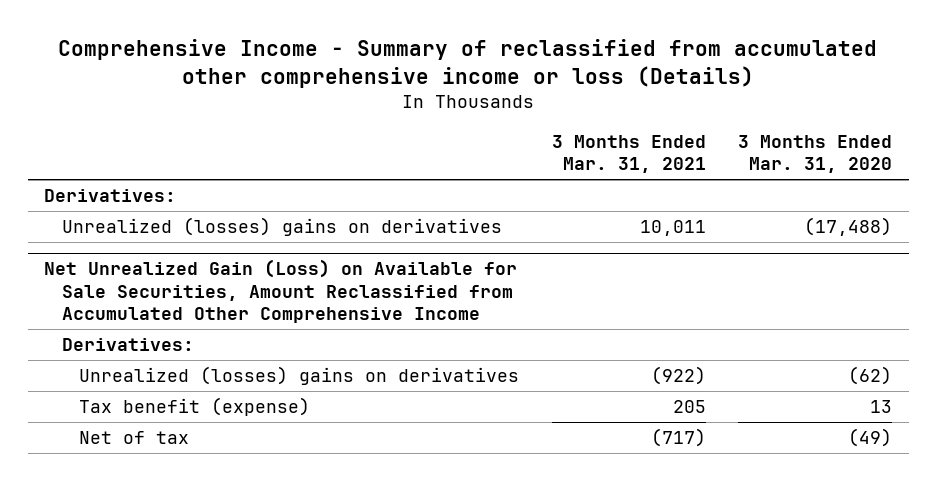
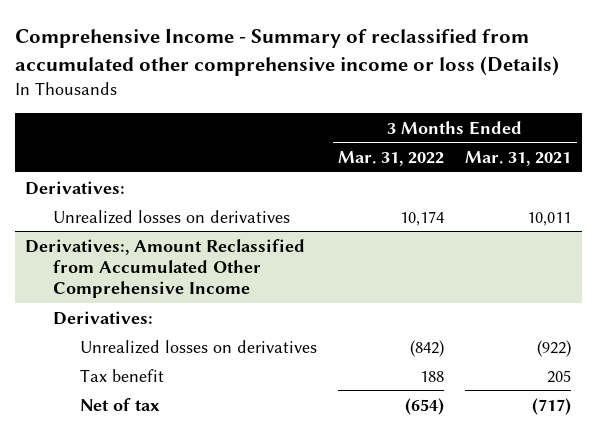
- | 3 Months Ended Mar. 31, 2021 | 3 Months Ended Mar. 31, 2020
+ | 3 Months Ended Mar. 31, 2022 | 3 Months Ended Mar. 31, 2021
- Unrealized (losses) gains on derivatives | 10,011 | (17,488)
- Net Unrealized Gain (Loss) on Available for Sale Securities, Amount Reclassified from Accumulated Other Comprehensive Income
+ Unrealized losses on derivatives | 10,174 | 10,011
+ Derivatives:, Amount Reclassified from Accumulated Other Comprehensive Income
- Unrealized (losses) gains on derivatives | (922) | (62)
- Tax benefit (expense) | 205 | 13
+ Unrealized losses on derivatives | (842) | (922)
+ Tax benefit | 188 | 205

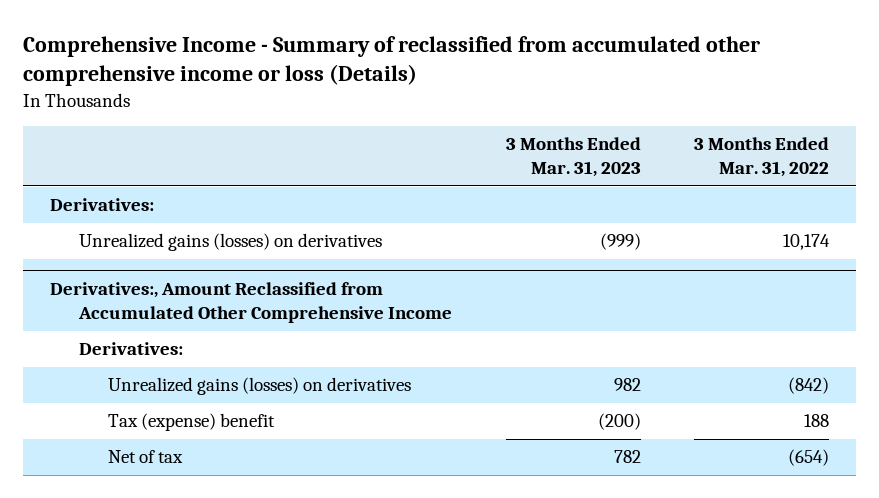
- | 3 Months Ended Mar. 31, 2022 | 3 Months Ended Mar. 31, 2021
+ | 3 Months Ended Mar. 31, 2023 | 3 Months Ended Mar. 31, 2022
- Unrealized losses on derivatives | 10,174 | 10,011
+ Unrealized gains (losses) on derivatives | (999) | 10,174
@ Derivatives:, Amount Reclassified from Accumulated Other Comprehensive Income
- Unrealized losses on derivatives | (842) | (922)
- Tax benefit | 188 | 205
+ Unrealized gains (losses) on derivatives | 982 | (842)
+ Tax (expense) benefit | (200) | 188

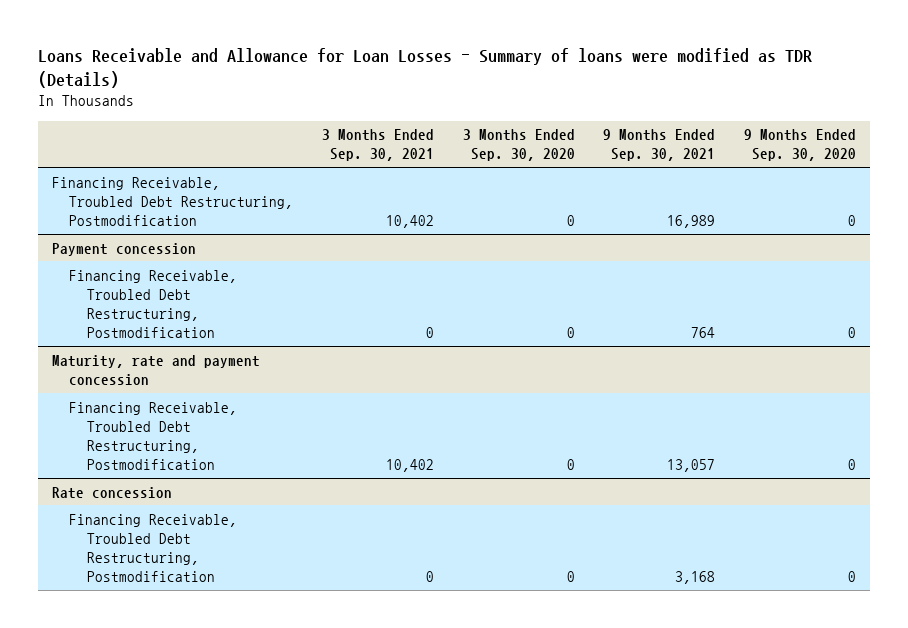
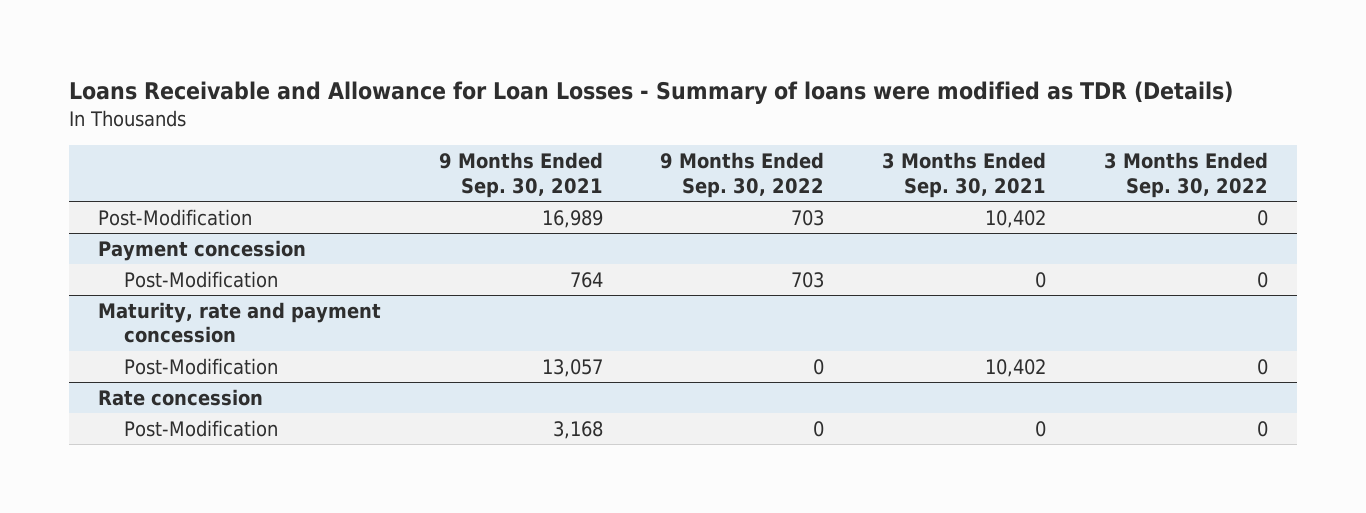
- | 3 Months Ended Sep. 30, 2021 | 3 Months Ended Sep. 30, 2020 | 9 Months Ended Sep. 30, 2021 | 9 Months Ended Sep. 30, 2020
+ | 9 Months Ended Sep. 30, 2021 | 9 Months Ended Sep. 30, 2022 | 3 Months Ended Sep. 30, 2021 | 3 Months Ended Sep. 30, 2022
- Financing Receivable, Troubled Debt Restructuring, Postmodification | 10,402 | 0 | 16,989 | 0
+ Post-Modification | 16,989 | 703 | 10,402 | 0
@ Payment concession
- Financing Receivable, Troubled Debt Restructuring, Postmodification | 0 | 0 | 764 | 0
+ Post-Modification | 764 | 703 | 0 | 0
@ Maturity, rate and payment concession
- Financing Receivable, Troubled Debt Restructuring, Postmodification | 10,402 | 0 | 13,057 | 0
+ Post-Modification | 13,057 | 0 | 10,402 | 0
@ Rate concession
- Financing Receivable, Troubled Debt Restructuring, Postmodification | 0 | 0 | 3,168 | 0
+ Post-Modification | 3,168 | 0 | 0 | 0

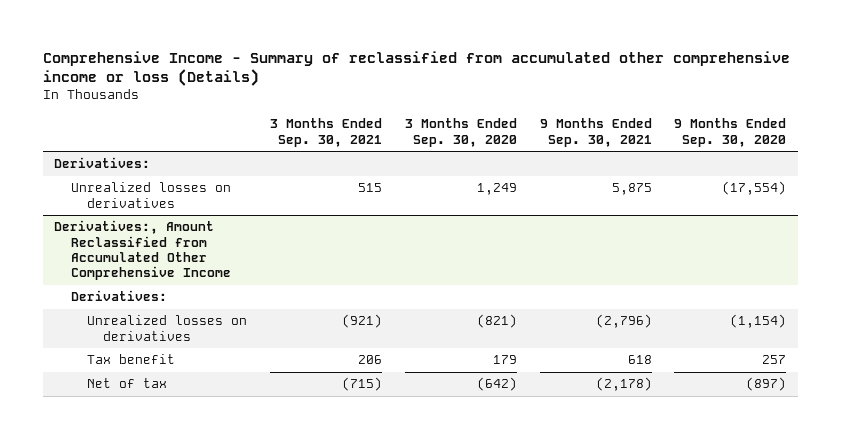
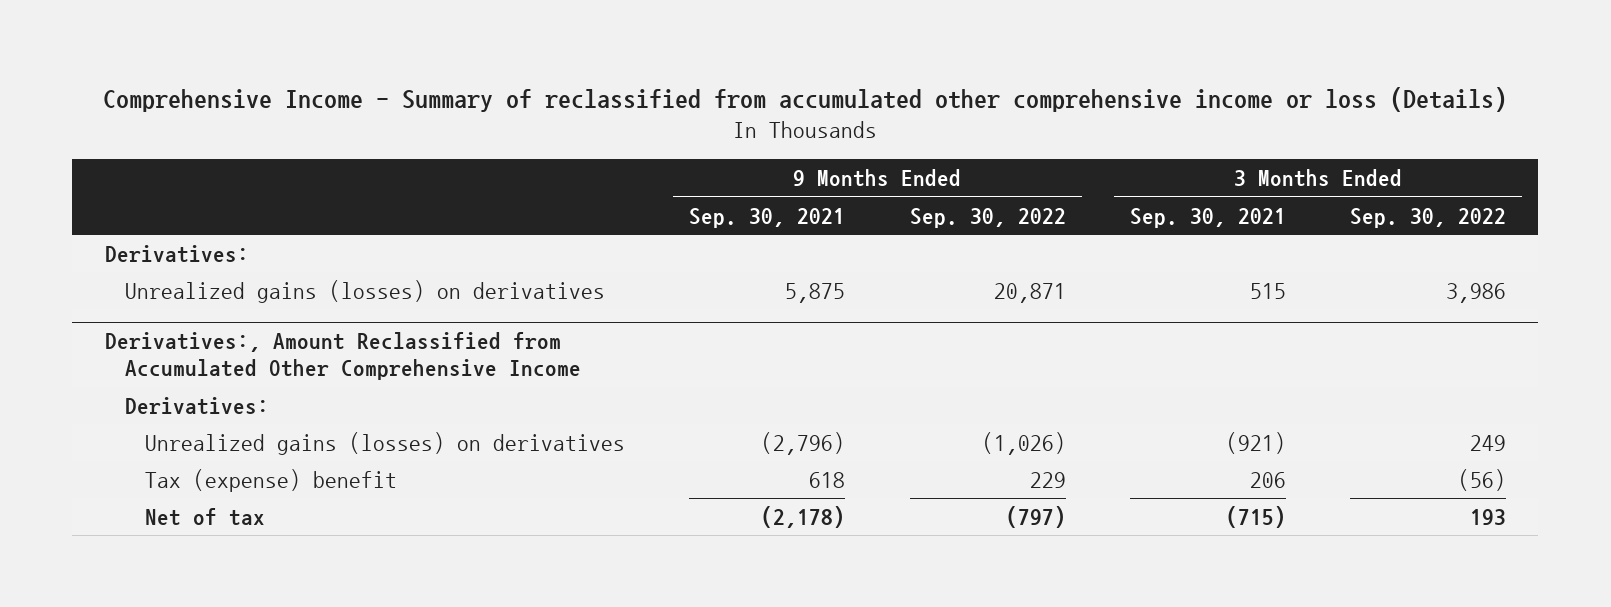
- | 3 Months Ended Sep. 30, 2021 | 3 Months Ended Sep. 30, 2020 | 9 Months Ended Sep. 30, 2021 | 9 Months Ended Sep. 30, 2020
+ | 9 Months Ended Sep. 30, 2021 | 9 Months Ended Sep. 30, 2022 | 3 Months Ended Sep. 30, 2021 | 3 Months Ended Sep. 30, 2022
- Unrealized losses on derivatives | 515 | 1,249 | 5,875 | (17,554)
+ Unrealized gains (losses) on derivatives | 5,875 | 20,871 | 515 | 3,986
@ Derivatives:, Amount Reclassified from Accumulated Other Comprehensive Income
- Unrealized losses on derivatives | (921) | (821) | (2,796) | (1,154)
- Tax benefit | 206 | 179 | 618 | 257
+ Unrealized gains (losses) on derivatives | (2,796) | (1,026) | (921) | 249
+ Tax (expense) benefit | 618 | 229 | 206 | (56)

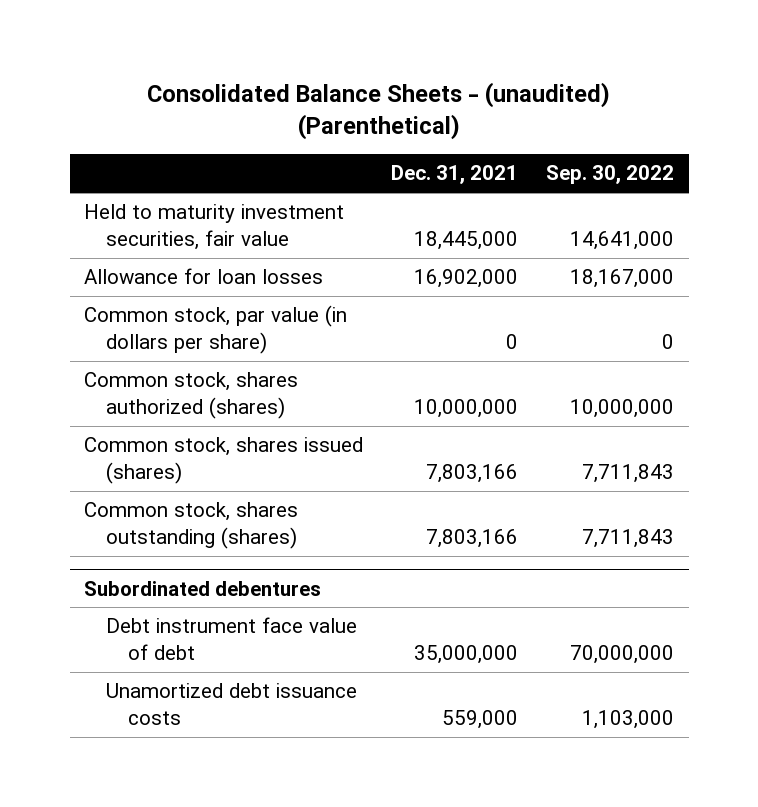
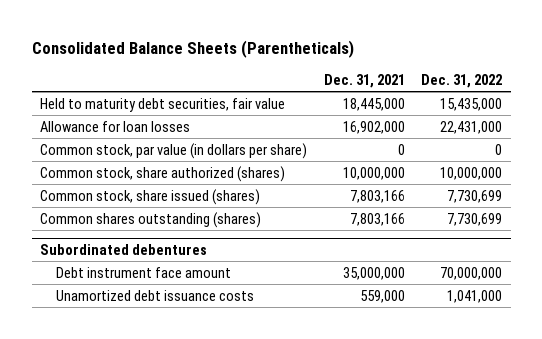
- Consolidated Balance Sheets - (unaudited) (Parenthetical)
+ Consolidated Balance Sheets (Parentheticals)
- | Dec. 31, 2021 | Sep. 30, 2022
+ | Dec. 31, 2021 | Dec. 31, 2022
- Held to maturity investment securities, fair value | 18,445,000 | 14,641,000
+ Held to maturity debt securities, fair value | 18,445,000 | 15,435,000
- Common stock, shares authorized (shares) | 10,000,000 | 10,000,000
- Common stock, shares issued (shares) | 7,803,166 | 7,711,843
- Common stock, shares outstanding (shares) | 7,803,166 | 7,711,843
+ Common stock, share authorized (shares) | 10,000,000 | 10,000,000
+ Common stock, share issued (shares) | 7,803,166 | 7,730,699
+ Common shares outstanding (shares) | 7,803,166 | 7,730,699
@ Subordinated debentures
- Debt instrument face value of debt | 35,000,000 | 70,000,000
+ Debt instrument face amount | 35,000,000 | 70,000,000

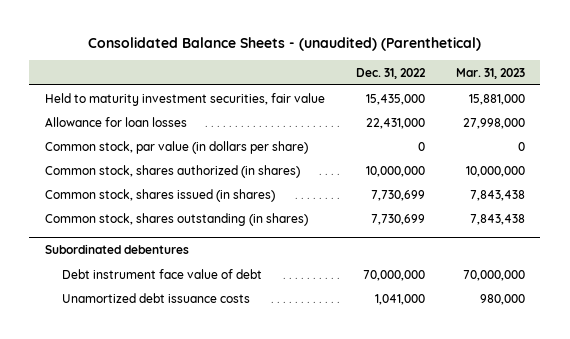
- Consolidated Balance Sheets (Parentheticals)
+ Consolidated Balance Sheets - (unaudited) (Parenthetical)
- | Dec. 31, 2021 | Dec. 31, 2022
+ | Dec. 31, 2022 | Mar. 31, 2023
- Held to maturity debt securities, fair value | 18,445,000 | 15,435,000
+ Held to maturity investment securities, fair value | 15,435,000 | 15,881,000
- Common stock, share authorized (shares) | 10,000,000 | 10,000,000
- Common stock, share issued (shares) | 7,803,166 | 7,730,699
- Common shares outstanding (shares) | 7,803,166 | 7,730,699
+ Common stock, shares authorized (in shares) | 10,000,000 | 10,000,000
+ Common stock, shares issued (in shares) | 7,730,699 | 7,843,438
+ Common stock, shares outstanding (in shares) | 7,730,699 | 7,843,438
@ Subordinated debentures
- Debt instrument face amount | 35,000,000 | 70,000,000
+ Debt instrument face value of debt | 70,000,000 | 70,000,000

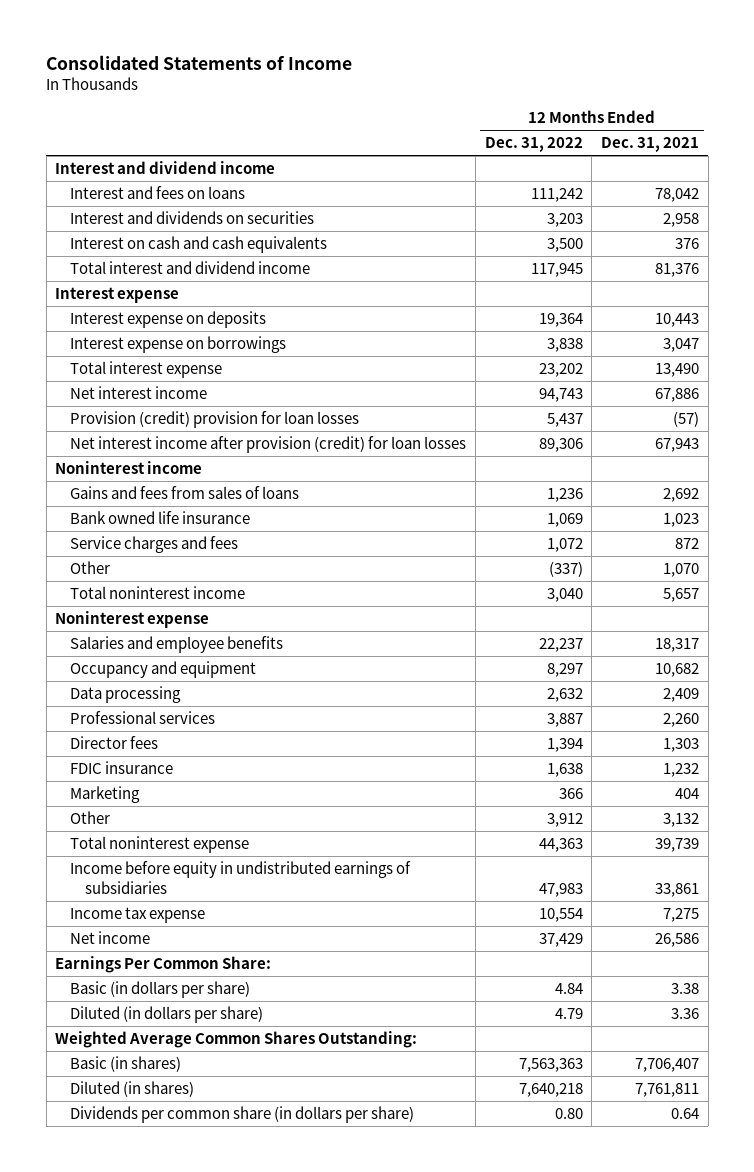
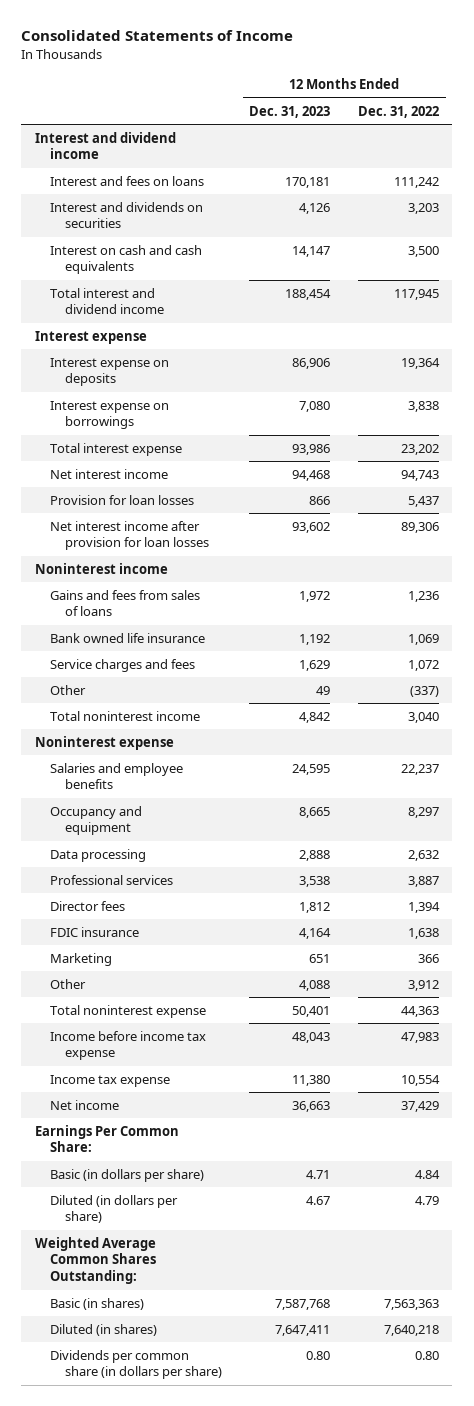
- | 12 Months Ended Dec. 31, 2022 | 12 Months Ended Dec. 31, 2021
+ | 12 Months Ended Dec. 31, 2023 | 12 Months Ended Dec. 31, 2022
- Provision (credit) provision for loan losses | 5,437 | (57)
- Net interest income after provision (credit) for loan losses | 89,306 | 67,943
+ Provision for loan losses | 866 | 5,437
+ Net interest income after provision for loan losses | 93,602 | 89,306
- Income before equity in undistributed earnings of subsidiaries | 47,983 | 33,861
+ Income before income tax expense | 48,043 | 47,983

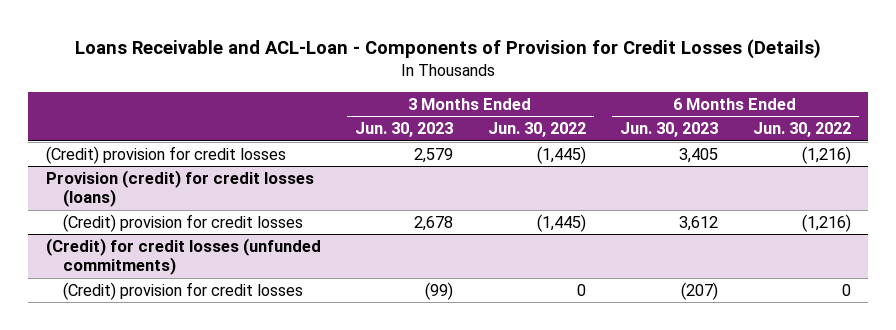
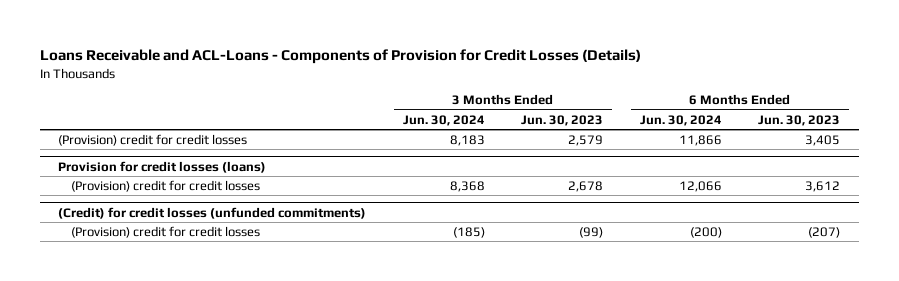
- Loans Receivable and ACL-Loan - Components of Provision for Credit Losses (Details)
+ Loans Receivable and ACL-Loans - Components of Provision for Credit Losses (Details)
- | 3 Months Ended Jun. 30, 2023 | 3 Months Ended Jun. 30, 2022 | 6 Months Ended Jun. 30, 2023 | 6 Months Ended Jun. 30, 2022
+ | 3 Months Ended Jun. 30, 2024 | 3 Months Ended Jun. 30, 2023 | 6 Months Ended Jun. 30, 2024 | 6 Months Ended Jun. 30, 2023
- (Credit) provision for credit losses | 2,579 | (1,445) | 3,405 | (1,216)
- Provision (credit) for credit losses (loans)
- (Credit) provision for credit losses | 2,678 | (1,445) | 3,612 | (1,216)
+ (Provision) credit for credit losses | 8,183 | 2,579 | 11,866 | 3,405
+ Provision for credit losses (loans)
+ (Provision) credit for credit losses | 8,368 | 2,678 | 12,066 | 3,612
@ (Credit) for credit losses (unfunded commitments)
- (Credit) provision for credit losses | (99) | 0 | (207) | 0
+ (Provision) credit for credit losses | (185) | (99) | (200) | (207)

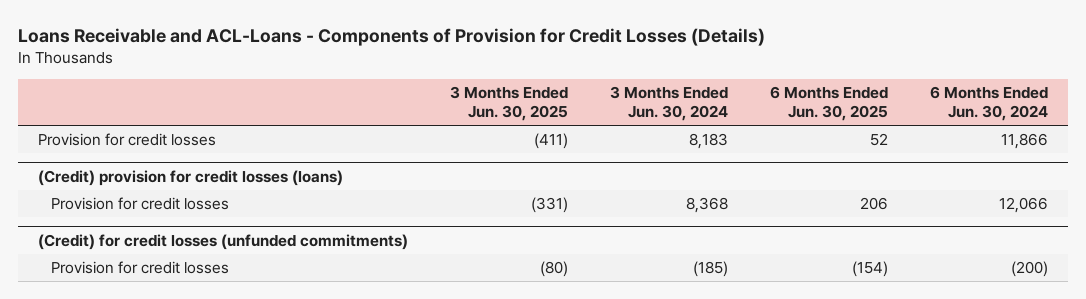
- | 3 Months Ended Jun. 30, 2024 | 3 Months Ended Jun. 30, 2023 | 6 Months Ended Jun. 30, 2024 | 6 Months Ended Jun. 30, 2023
+ | 3 Months Ended Jun. 30, 2025 | 3 Months Ended Jun. 30, 2024 | 6 Months Ended Jun. 30, 2025 | 6 Months Ended Jun. 30, 2024
- (Provision) credit for credit losses | 8,183 | 2,579 | 11,866 | 3,405
- Provision for credit losses (loans)
- (Provision) credit for credit losses | 8,368 | 2,678 | 12,066 | 3,612
+ Provision for credit losses | (411) | 8,183 | 52 | 11,866
+ (Credit) provision for credit losses (loans)
+ Provision for credit losses | (331) | 8,368 | 206 | 12,066
@ (Credit) for credit losses (unfunded commitments)
- (Provision) credit for credit losses | (185) | (99) | (200) | (207)
+ Provision for credit losses | (80) | (185) | (154) | (200)

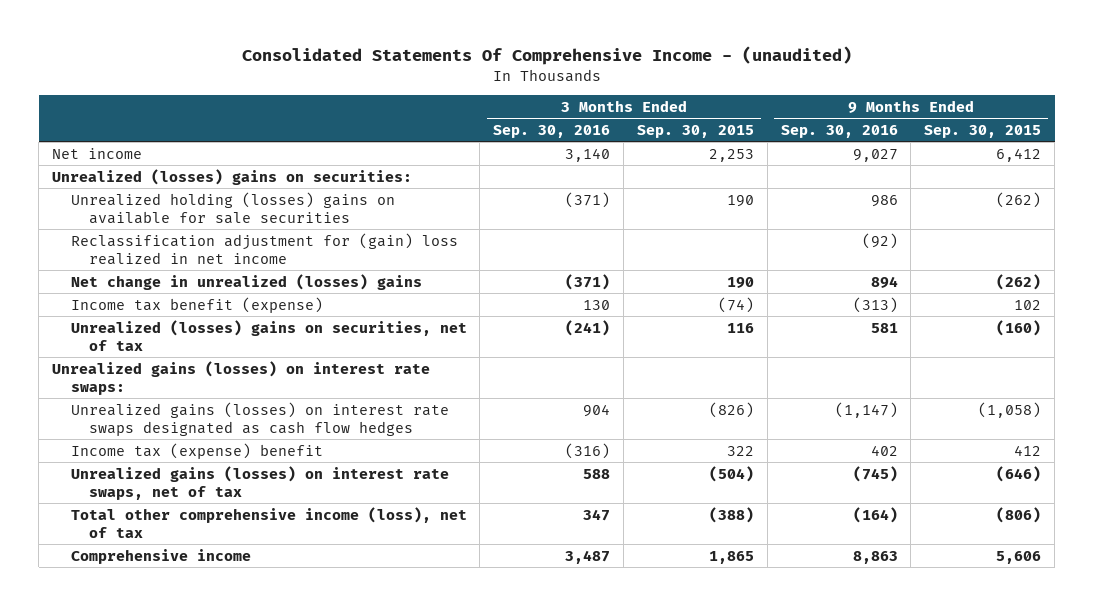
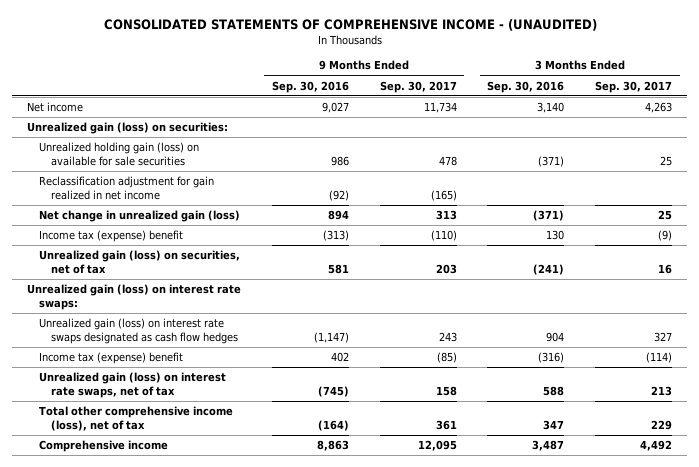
- Consolidated Statements Of Comprehensive Income - (unaudited)
+ CONSOLIDATED STATEMENTS OF COMPREHENSIVE INCOME - (UNAUDITED)
- | 3 Months Ended Sep. 30, 2016 | 3 Months Ended Sep. 30, 2015 | 9 Months Ended Sep. 30, 2016 | 9 Months Ended Sep. 30, 2015
+ | 9 Months Ended Sep. 30, 2016 | 9 Months Ended Sep. 30, 2017 | 3 Months Ended Sep. 30, 2016 | 3 Months Ended Sep. 30, 2017
- Unrealized (losses) gains on securities:
- Unrealized holding (losses) gains on available for sale securities | (371) | 190 | 986 | (262)
- Reclassification adjustment for (gain) loss realized in net income | | | (92) |
- Net change in unrealized (losses) gains | (371) | 190 | 894 | (262)
- Income tax benefit (expense) | 130 | (74) | (313) | 102
- Unrealized (losses) gains on securities, net of tax | (241) | 116 | 581 | (160)
- Unrealized gains (losses) on interest rate swaps:
- Unrealized gains (losses) on interest rate swaps designated as cash flow hedges | 904 | (826) | (1,147) | (1,058)
+ Unrealized gain (loss) on securities:
+ Unrealized holding gain (loss) on available for sale securities | 986 | 478 | (371) | 25
+ Reclassification adjustment for gain realized in net income | (92) | (165) | |
+ Net change in unrealized gain (loss) | 894 | 313 | (371) | 25
+ Income tax (expense) benefit | (313) | (110) | 130 | (9)
+ Unrealized gain (loss) on securities, net of tax | 581 | 203 | (241) | 16
+ Unrealized gain (loss) on interest rate swaps:
+ Unrealized gain (loss) on interest rate swaps designated as cash flow hedges | (1,147) | 243 | 904 | 327
- Unrealized gains (losses) on interest rate swaps, net of tax | 588 | (504) | (745) | (646)
+ Unrealized gain (loss) on interest rate swaps, net of tax | (745) | 158 | 588 | 213

